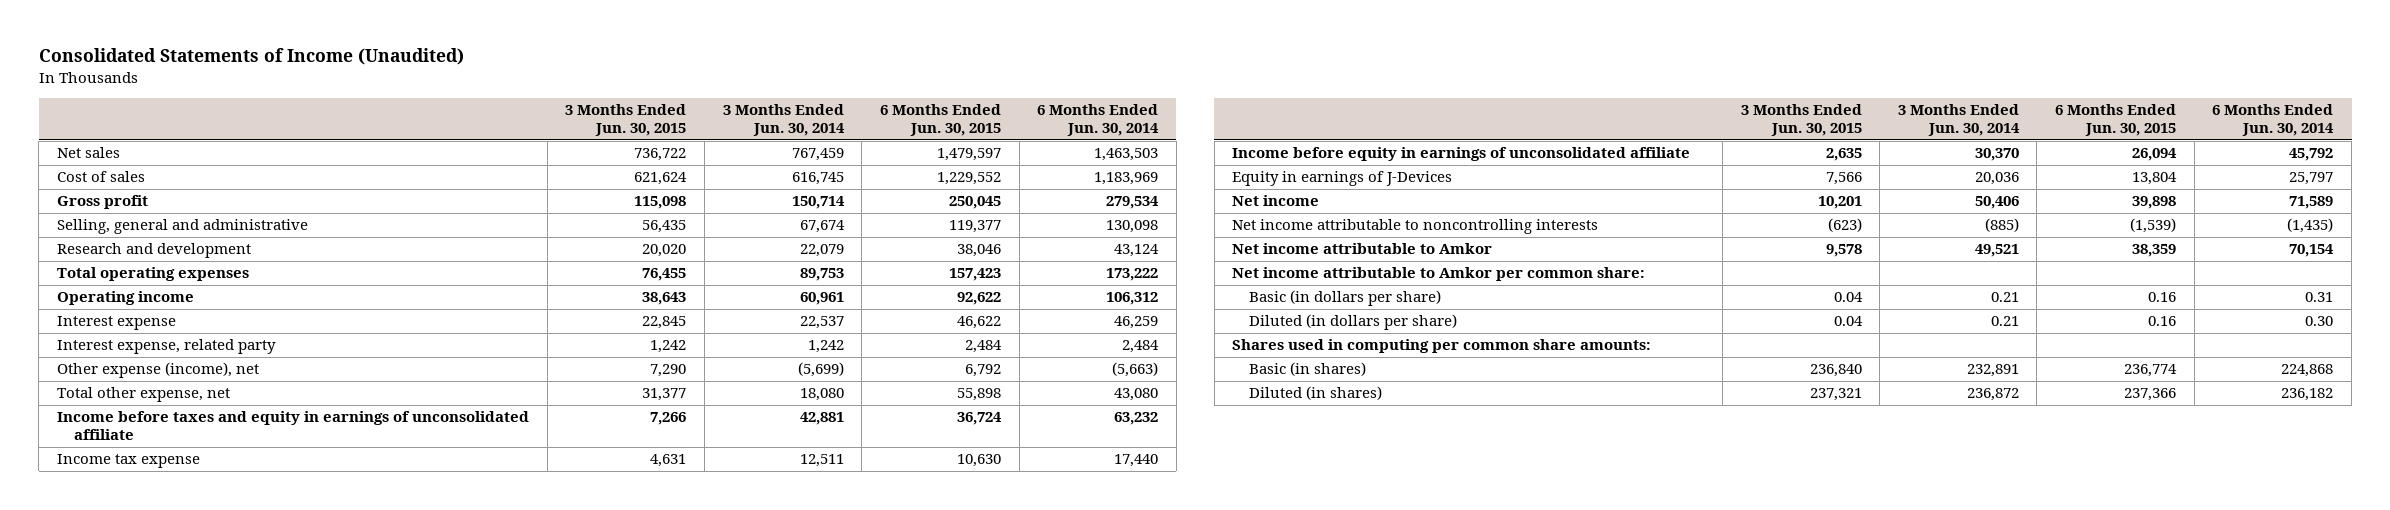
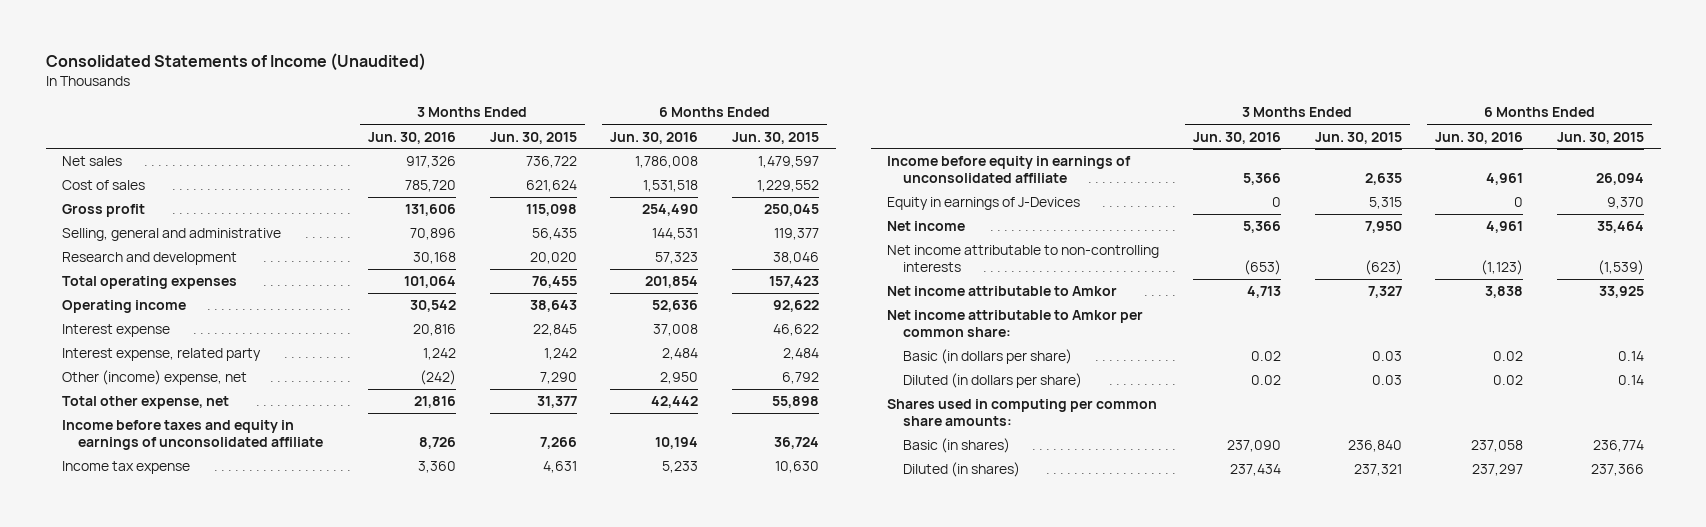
- | 3 Months Ended Jun. 30, 2015 | 3 Months Ended Jun. 30, 2014 | 6 Months Ended Jun. 30, 2015 | 6 Months Ended Jun. 30, 2014
+ | 3 Months Ended Jun. 30, 2016 | 3 Months Ended Jun. 30, 2015 | 6 Months Ended Jun. 30, 2016 | 6 Months Ended Jun. 30, 2015
- Other expense (income), net | 7,290 | (5,699) | 6,792 | (5,663)
+ Other (income) expense, net | (242) | 7,290 | 2,950 | 6,792
- Equity in earnings of J-Devices | 7,566 | 20,036 | 13,804 | 25,797
- Net income | 10,201 | 50,406 | 39,898 | 71,589
- Net income attributable to noncontrolling interests | (623) | (885) | (1,539) | (1,435)
- Net income attributable to Amkor | 9,578 | 49,521 | 38,359 | 70,154
+ Equity in earnings of J-Devices | 0 | 5,315 | 0 | 9,370
+ Net income | 5,366 | 7,950 | 4,961 | 35,464
+ Net income attributable to non-controlling interests | (653) | (623) | (1,123) | (1,539)
+ Net income attributable to Amkor | 4,713 | 7,327 | 3,838 | 33,925
- Basic (in dollars per share) | 0.04 | 0.21 | 0.16 | 0.31
- Diluted (in dollars per share) | 0.04 | 0.21 | 0.16 | 0.30
+ Basic (in dollars per share) | 0.02 | 0.03 | 0.02 | 0.14
+ Diluted (in dollars per share) | 0.02 | 0.03 | 0.02 | 0.14

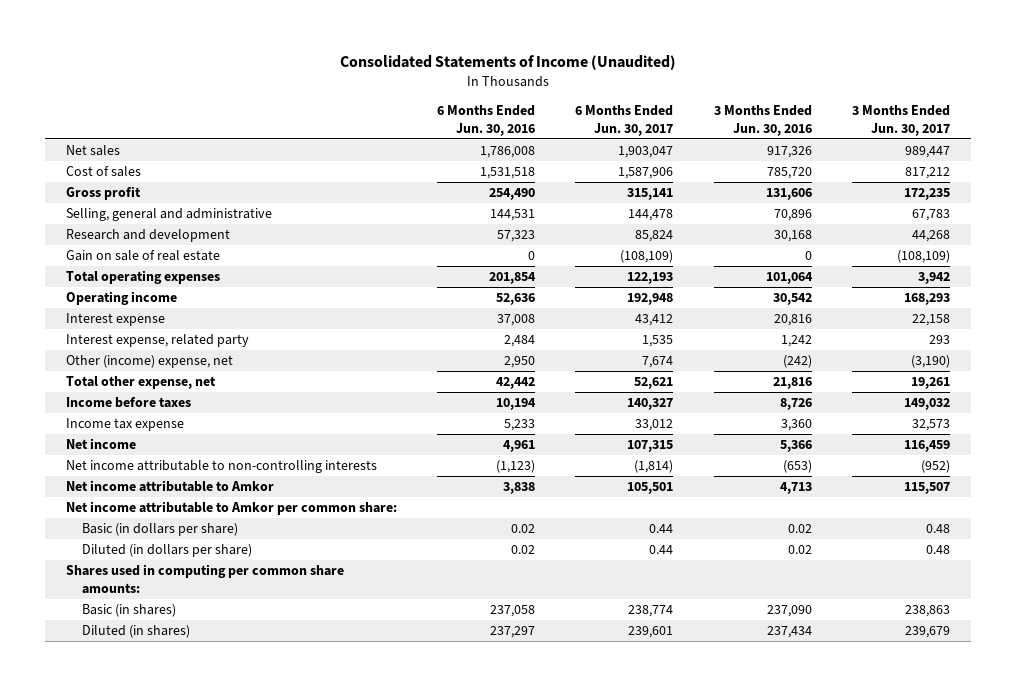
- | 3 Months Ended Jun. 30, 2016 | 3 Months Ended Jun. 30, 2015 | 6 Months Ended Jun. 30, 2016 | 6 Months Ended Jun. 30, 2015
+ | 6 Months Ended Jun. 30, 2016 | 6 Months Ended Jun. 30, 2017 | 3 Months Ended Jun. 30, 2016 | 3 Months Ended Jun. 30, 2017
+ Gain on sale of real estate | 0 | (108,109) | 0 | (108,109)
- Income before taxes and equity in earnings of unconsolidated affiliate | 8,726 | 7,266 | 10,194 | 36,724
+ Income before taxes | 10,194 | 140,327 | 8,726 | 149,032
- Income before equity in earnings of unconsolidated affiliate | 5,366 | 2,635 | 4,961 | 26,094
- Equity in earnings of J-Devices | 0 | 5,315 | 0 | 9,370

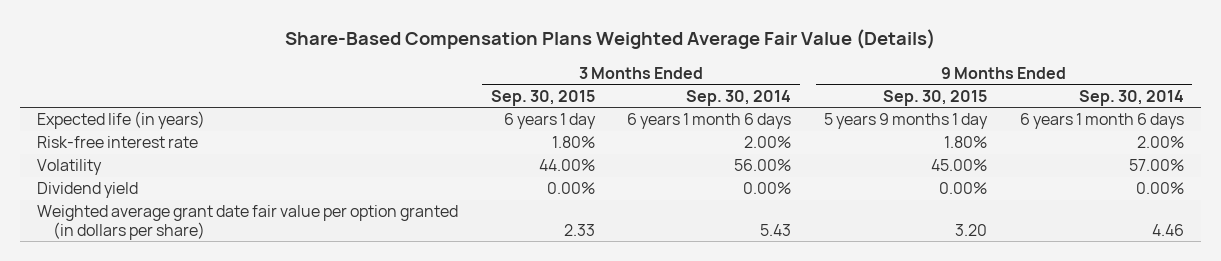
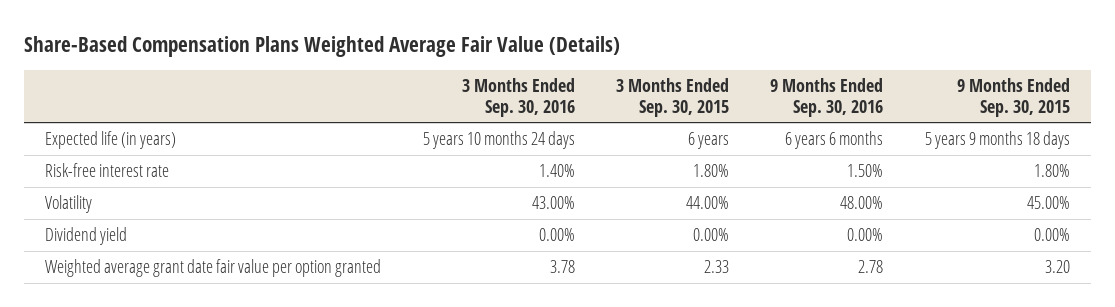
- | 3 Months Ended Sep. 30, 2015 | 3 Months Ended Sep. 30, 2014 | 9 Months Ended Sep. 30, 2015 | 9 Months Ended Sep. 30, 2014
+ | 3 Months Ended Sep. 30, 2016 | 3 Months Ended Sep. 30, 2015 | 9 Months Ended Sep. 30, 2016 | 9 Months Ended Sep. 30, 2015
- Expected life (in years) | 6 years 1 day | 6 years 1 month 6 days | 5 years 9 months 1 day | 6 years 1 month 6 days
+ Expected life (in years) | 5 years 10 months 24 days | 6 years | 6 years 6 months | 5 years 9 months 18 days
- Weighted average grant date fair value per option granted (in dollars per share) | 2.33 | 5.43 | 3.20 | 4.46
+ Weighted average grant date fair value per option granted | 3.78 | 2.33 | 2.78 | 3.20

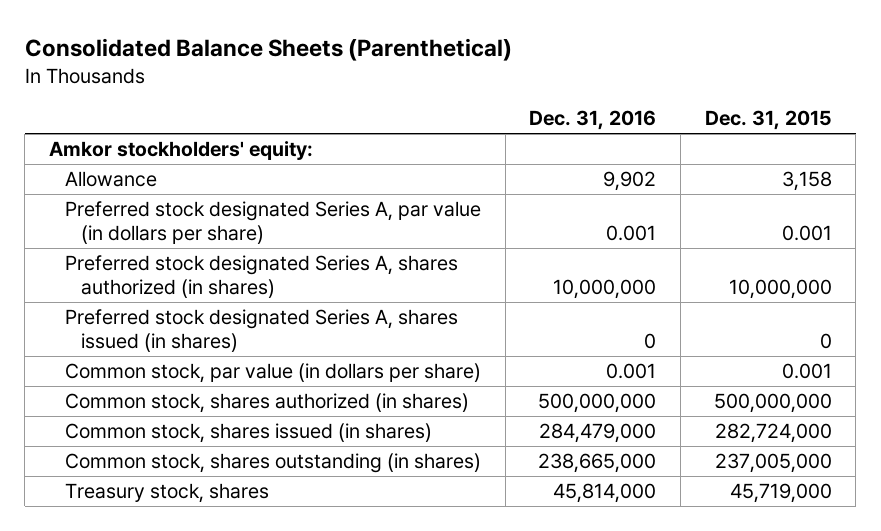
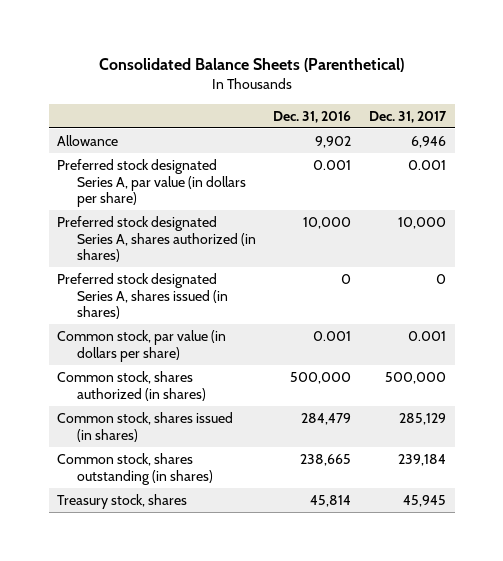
- | Dec. 31, 2016 | Dec. 31, 2015
+ | Dec. 31, 2016 | Dec. 31, 2017
- Amkor stockholders' equity:
- Preferred stock designated Series A, shares authorized (in shares) | 10,000,000 | 10,000,000
+ Preferred stock designated Series A, shares authorized (in shares) | 10,000 | 10,000
- Common stock, shares authorized (in shares) | 500,000,000 | 500,000,000
- Common stock, shares issued (in shares) | 284,479,000 | 282,724,000
- Common stock, shares outstanding (in shares) | 238,665,000 | 237,005,000
- Treasury stock, shares | 45,814,000 | 45,719,000
+ Common stock, shares authorized (in shares) | 500,000 | 500,000
+ Common stock, shares issued (in shares) | 284,479 | 285,129
+ Common stock, shares outstanding (in shares) | 238,665 | 239,184
+ Treasury stock, shares | 45,814 | 45,945

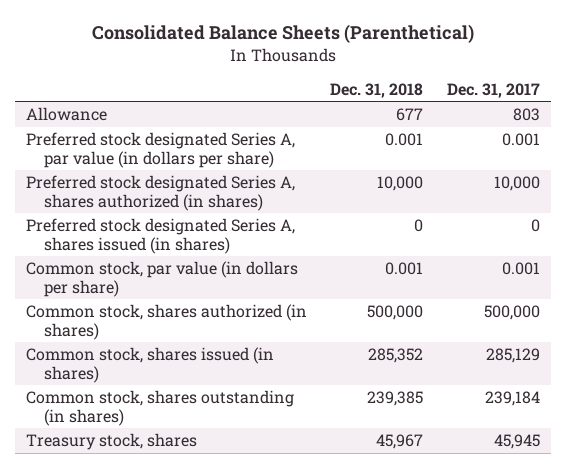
- | Dec. 31, 2016 | Dec. 31, 2017
+ | Dec. 31, 2018 | Dec. 31, 2017
- Allowance | 9,902 | 6,946
+ Allowance | 677 | 803

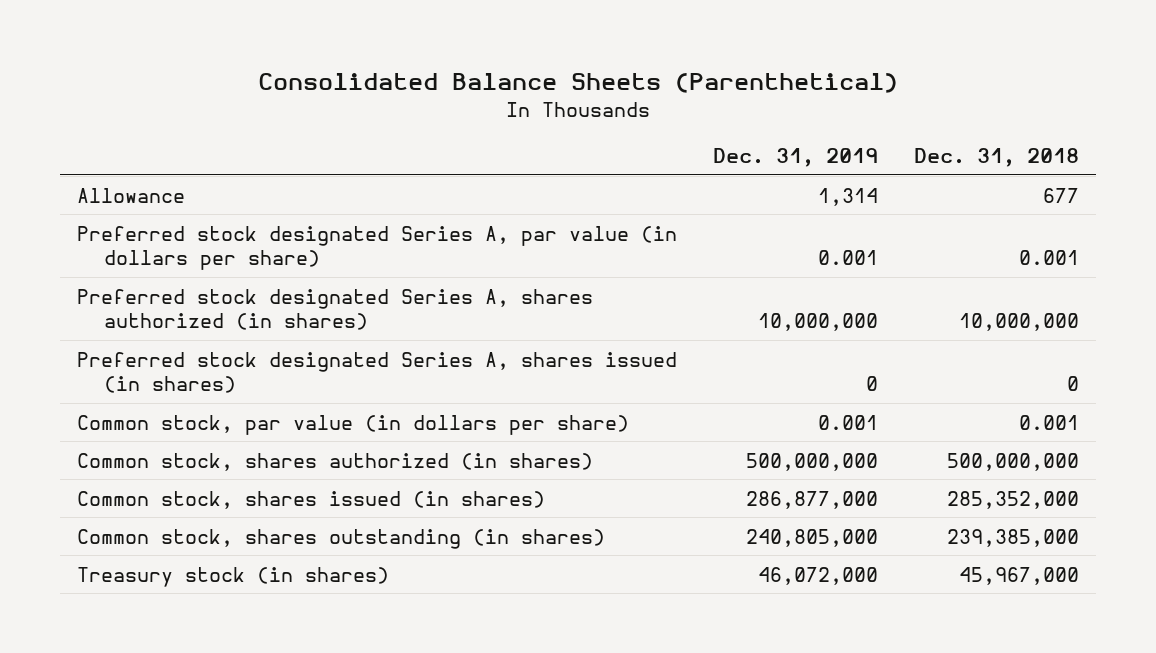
- | Dec. 31, 2018 | Dec. 31, 2017
+ | Dec. 31, 2019 | Dec. 31, 2018
- Preferred stock designated Series A, shares authorized (in shares) | 10,000 | 10,000
+ Preferred stock designated Series A, shares authorized (in shares) | 10,000,000 | 10,000,000
- Common stock, shares authorized (in shares) | 500,000 | 500,000
- Common stock, shares issued (in shares) | 285,352 | 285,129
- Common stock, shares outstanding (in shares) | 239,385 | 239,184
- Treasury stock, shares | 45,967 | 45,945
+ Common stock, shares authorized (in shares) | 500,000,000 | 500,000,000
+ Common stock, shares issued (in shares) | 286,877,000 | 285,352,000
+ Common stock, shares outstanding (in shares) | 240,805,000 | 239,385,000
+ Treasury stock (in shares) | 46,072,000 | 45,967,000

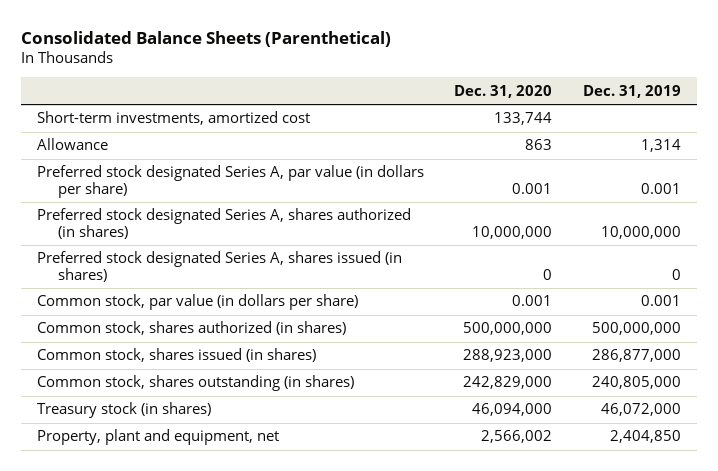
- | Dec. 31, 2019 | Dec. 31, 2018
+ | Dec. 31, 2020 | Dec. 31, 2019
+ Short-term investments, amortized cost | 133,744 |
+ Property, plant and equipment, net | 2,566,002 | 2,404,850

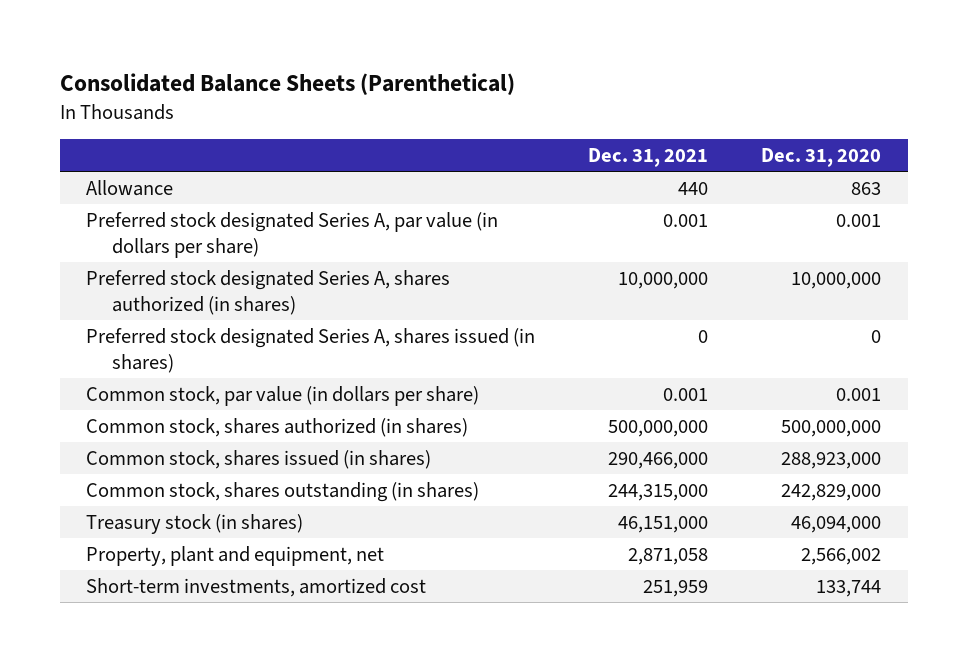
- | Dec. 31, 2020 | Dec. 31, 2019
+ | Dec. 31, 2021 | Dec. 31, 2020
moved down: Short-term investments, amortized cost | 251,959 | 133,744

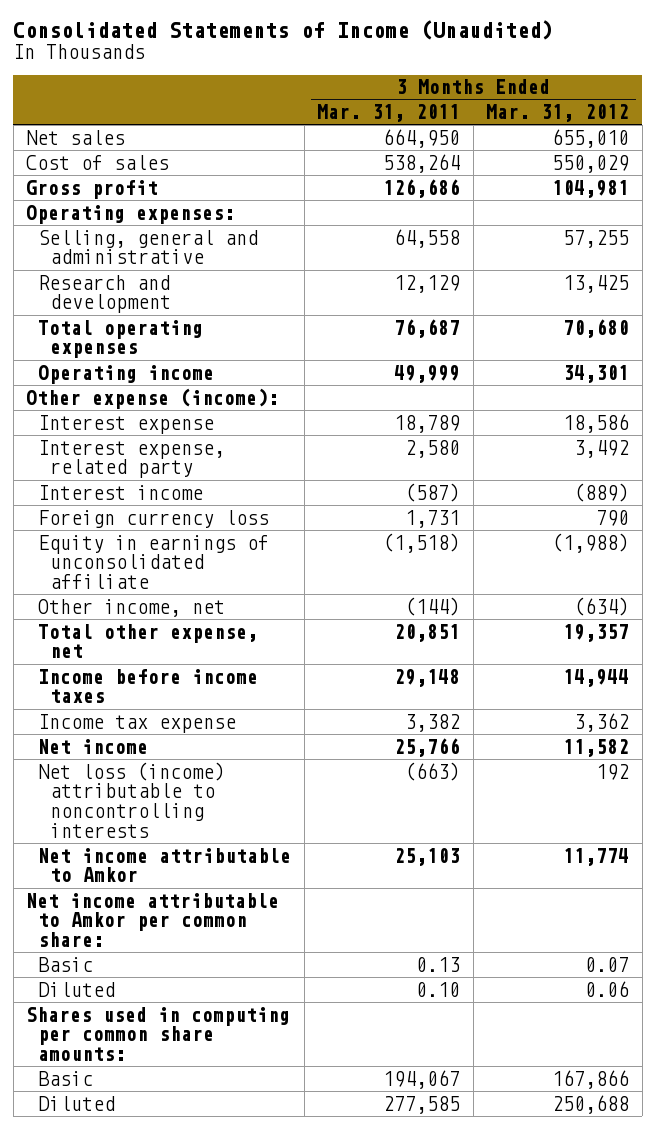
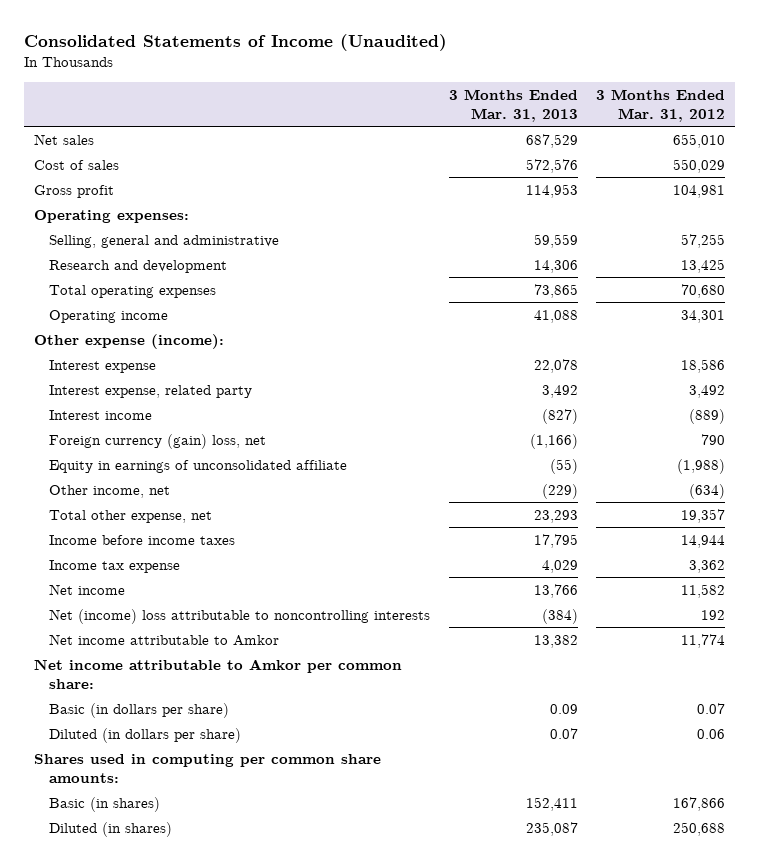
- | 3 Months Ended Mar. 31, 2011 | 3 Months Ended Mar. 31, 2012
+ | 3 Months Ended Mar. 31, 2013 | 3 Months Ended Mar. 31, 2012
- Foreign currency loss | 1,731 | 790
+ Foreign currency (gain) loss, net | (1,166) | 790
- Net loss (income) attributable to noncontrolling interests | (663) | 192
+ Net (income) loss attributable to noncontrolling interests | (384) | 192
- Basic | 0.13 | 0.07
- Diluted | 0.10 | 0.06
+ Basic (in dollars per share) | 0.09 | 0.07
+ Diluted (in dollars per share) | 0.07 | 0.06
- Basic | 194,067 | 167,866
- Diluted | 277,585 | 250,688
+ Basic (in shares) | 152,411 | 167,866
+ Diluted (in shares) | 235,087 | 250,688

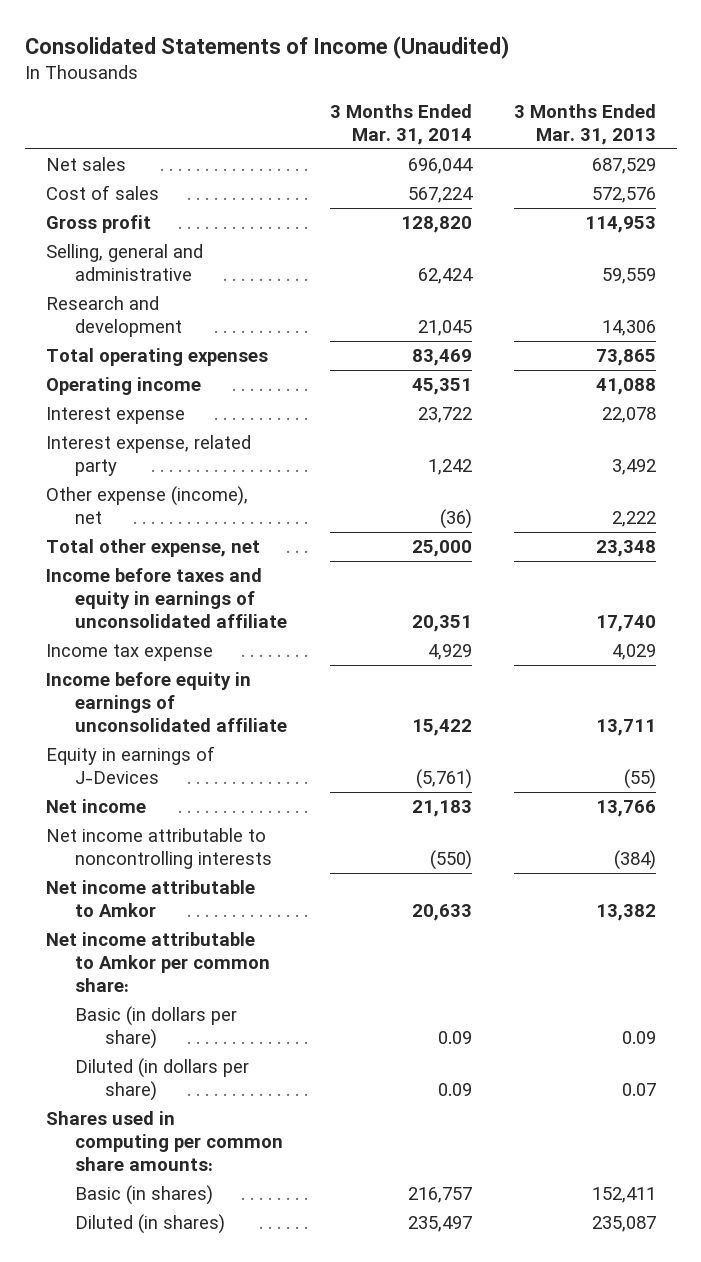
- | 3 Months Ended Mar. 31, 2013 | 3 Months Ended Mar. 31, 2012
+ | 3 Months Ended Mar. 31, 2014 | 3 Months Ended Mar. 31, 2013
- Operating expenses:
- Other expense (income):
- Interest income | (827) | (889)
- Foreign currency (gain) loss, net | (1,166) | 790
- Equity in earnings of unconsolidated affiliate | (55) | (1,988)
- Other income, net | (229) | (634)
- Total other expense, net | 23,293 | 19,357
- Income before income taxes | 17,795 | 14,944
+ Other expense (income), net | (36) | 2,222
+ Total other expense, net | 25,000 | 23,348
+ Income before taxes and equity in earnings of unconsolidated affiliate | 20,351 | 17,740
+ Income before equity in earnings of unconsolidated affiliate | 15,422 | 13,711
+ Equity in earnings of J-Devices | (5,761) | (55)
- Net (income) loss attributable to noncontrolling interests | (384) | 192
+ Net income attributable to noncontrolling interests | (550) | (384)

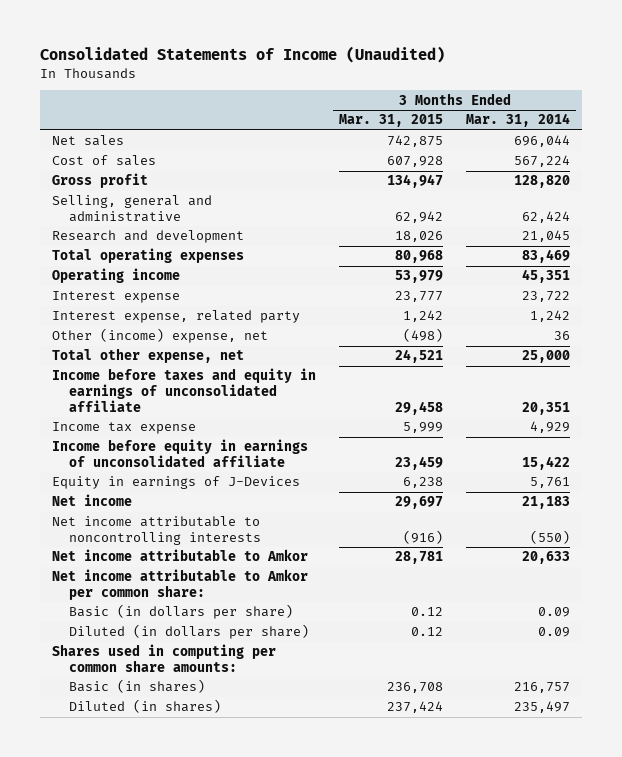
- | 3 Months Ended Mar. 31, 2014 | 3 Months Ended Mar. 31, 2013
+ | 3 Months Ended Mar. 31, 2015 | 3 Months Ended Mar. 31, 2014
- Other expense (income), net | (36) | 2,222
+ Other (income) expense, net | (498) | 36
- Equity in earnings of J-Devices | (5,761) | (55)
+ Equity in earnings of J-Devices | 6,238 | 5,761

